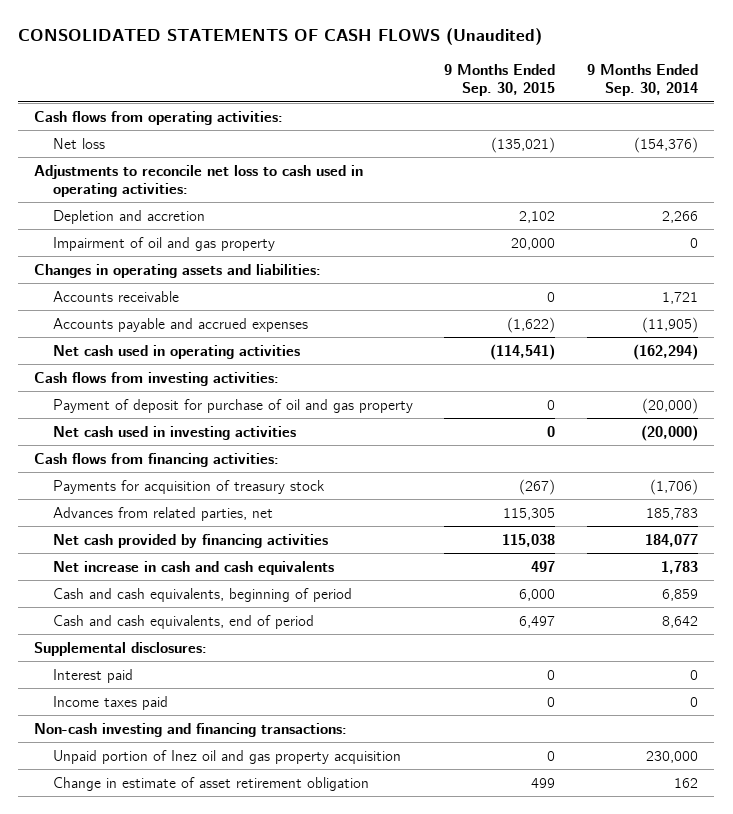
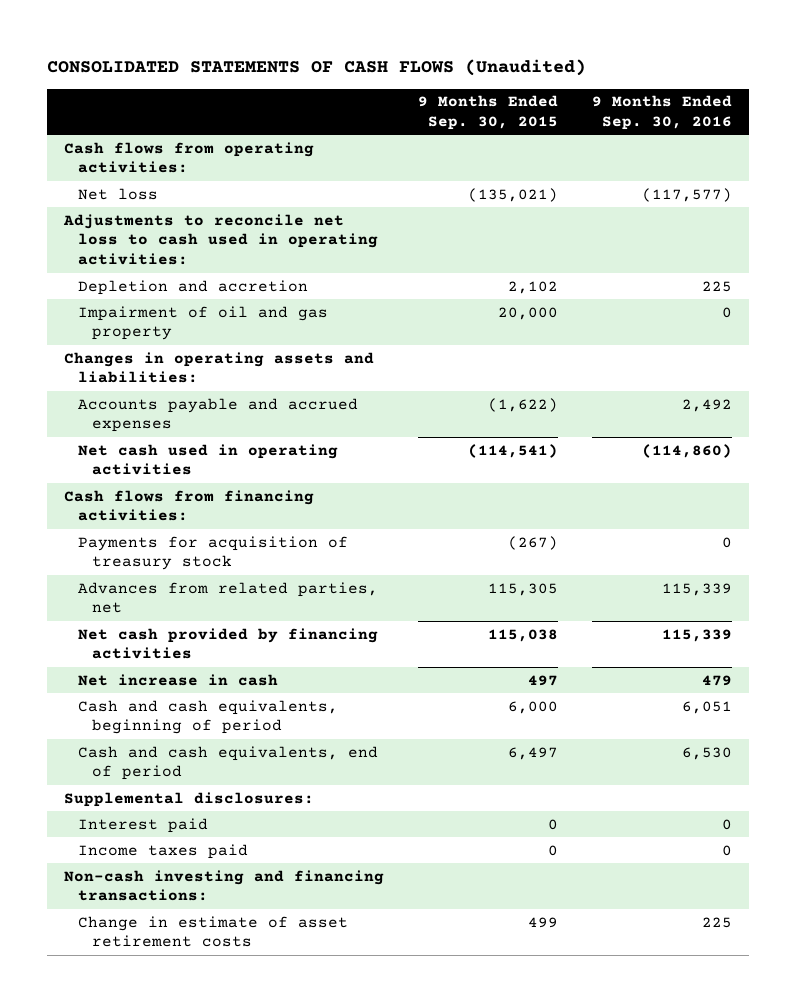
- | 9 Months Ended Sep. 30, 2015 | 9 Months Ended Sep. 30, 2014
+ | 9 Months Ended Sep. 30, 2015 | 9 Months Ended Sep. 30, 2016
- Accounts receivable | 0 | 1,721
- Cash flows from investing activities:
- Payment of deposit for purchase of oil and gas property | 0 | (20,000)
- Net cash used in investing activities | 0 | (20,000)
- Net increase in cash and cash equivalents | 497 | 1,783
+ Net increase in cash | 497 | 479
- Unpaid portion of Inez oil and gas property acquisition | 0 | 230,000
- Change in estimate of asset retirement obligation | 499 | 162
+ Change in estimate of asset retirement costs | 499 | 225

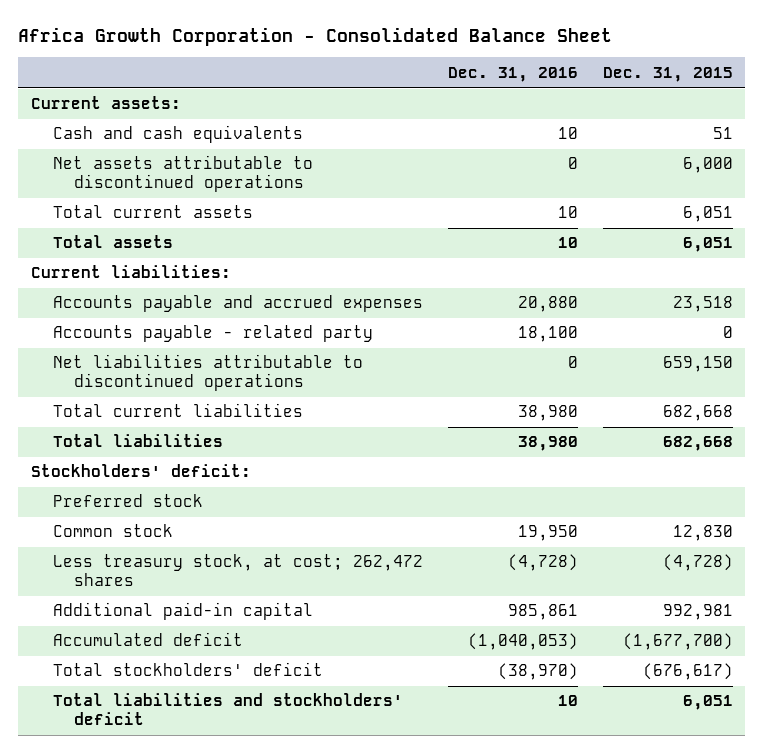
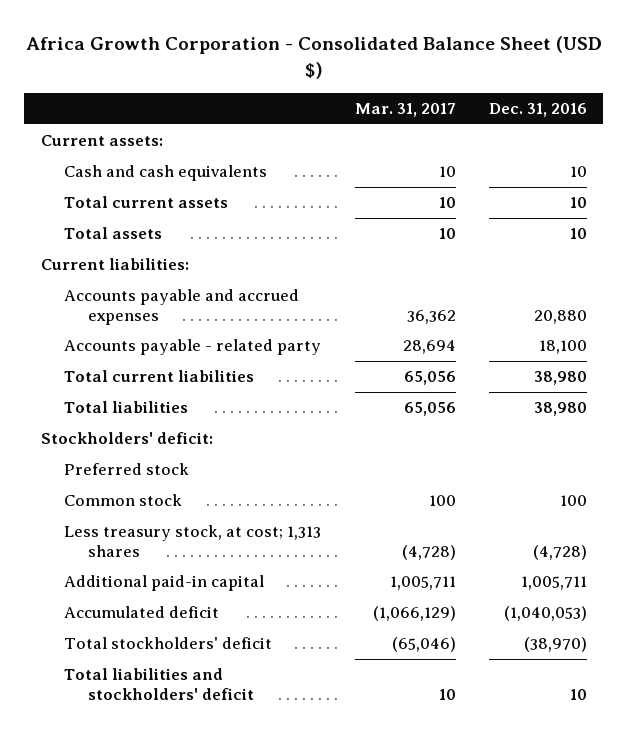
- Africa Growth Corporation - Consolidated Balance Sheet
+ Africa Growth Corporation - Consolidated Balance Sheet (USD $)
- | Dec. 31, 2016 | Dec. 31, 2015
+ | Mar. 31, 2017 | Dec. 31, 2016
- Net assets attributable to discontinued operations | 0 | 6,000
- Net liabilities attributable to discontinued operations | 0 | 659,150
- Common stock | 19,950 | 12,830
- Less treasury stock, at cost; 262,472 shares | (4,728) | (4,728)
- Additional paid-in capital | 985,861 | 992,981
+ Common stock | 100 | 100
+ Less treasury stock, at cost; 1,313 shares | (4,728) | (4,728)
+ Additional paid-in capital | 1,005,711 | 1,005,711

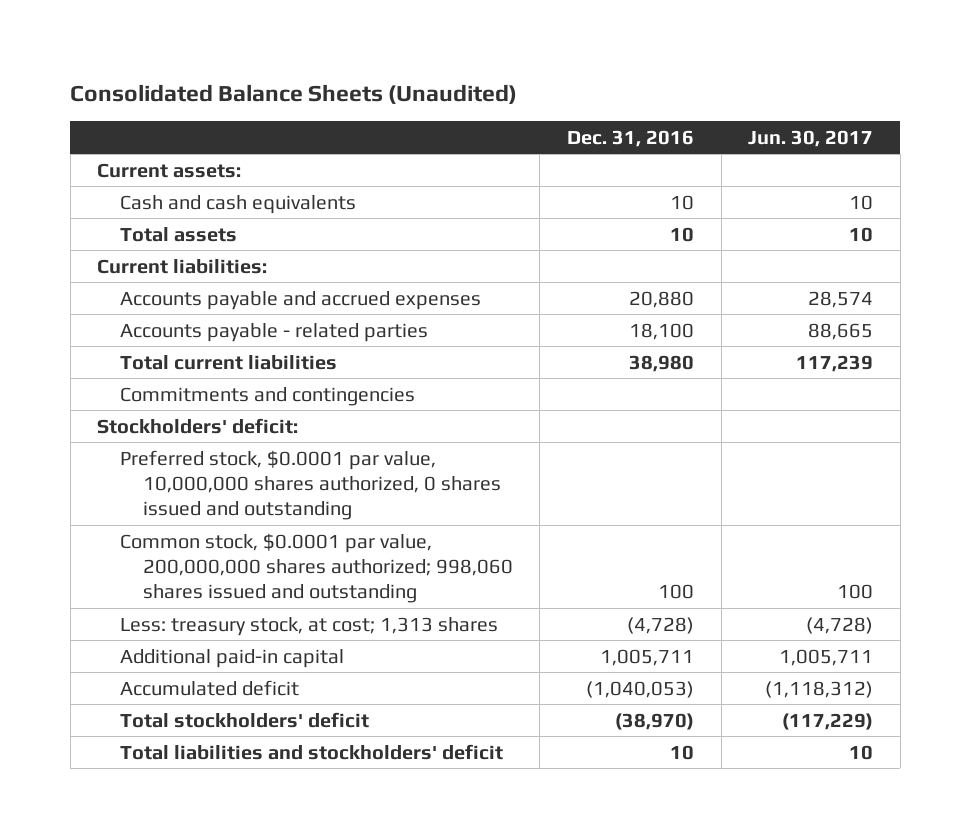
- Africa Growth Corporation - Consolidated Balance Sheet (USD $)
+ Consolidated Balance Sheets (Unaudited)
- | Mar. 31, 2017 | Dec. 31, 2016
+ | Dec. 31, 2016 | Jun. 30, 2017
- Total current assets | 10 | 10
- Accounts payable - related party | 28,694 | 18,100
+ Accounts payable - related parties | 18,100 | 88,665
- Total liabilities | 65,056 | 38,980
+ Commitments and contingencies
- Preferred stock
- Common stock | 100 | 100
- Less treasury stock, at cost; 1,313 shares | (4,728) | (4,728)
+ Preferred stock, $0.0001 par value, 10,000,000 shares authorized, 0 shares issued and outstanding
+ Common stock, $0.0001 par value, 200,000,000 shares authorized; 998,060 shares issued and outstanding | 100 | 100
+ Less: treasury stock, at cost; 1,313 shares | (4,728) | (4,728)

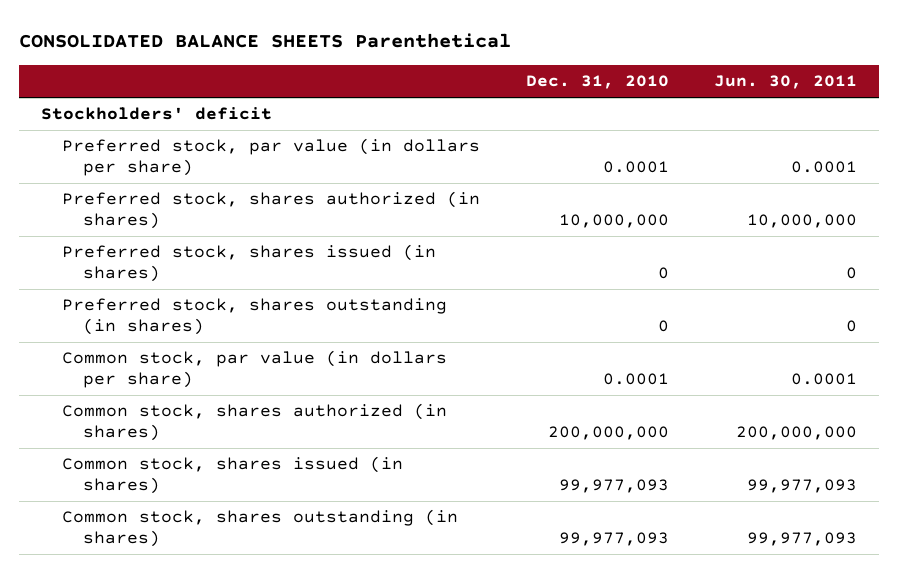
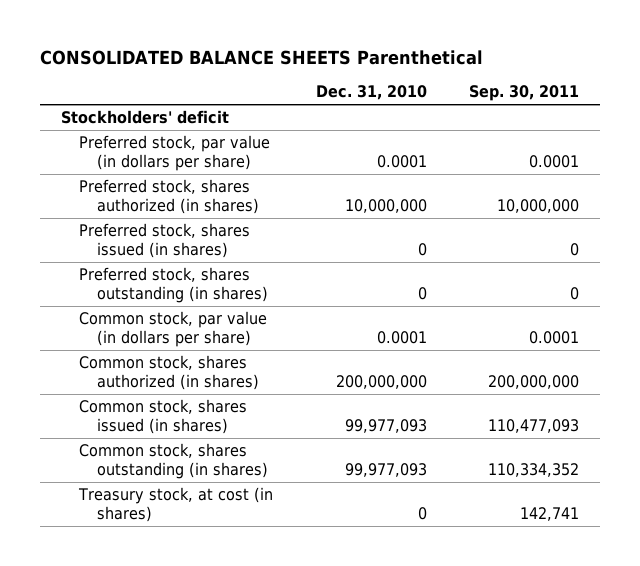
- | Dec. 31, 2010 | Jun. 30, 2011
+ | Dec. 31, 2010 | Sep. 30, 2011
+ Treasury stock, at cost (in shares) | 0 | 142,741

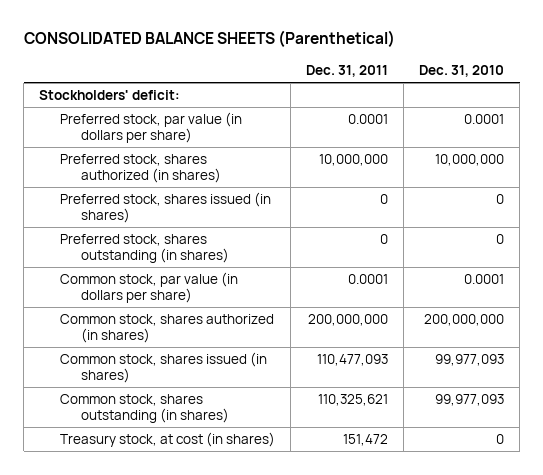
- CONSOLIDATED BALANCE SHEETS Parenthetical
+ CONSOLIDATED BALANCE SHEETS (Parenthetical)
- | Dec. 31, 2010 | Sep. 30, 2011
+ | Dec. 31, 2011 | Dec. 31, 2010
- Stockholders' deficit
+ Stockholders' deficit:

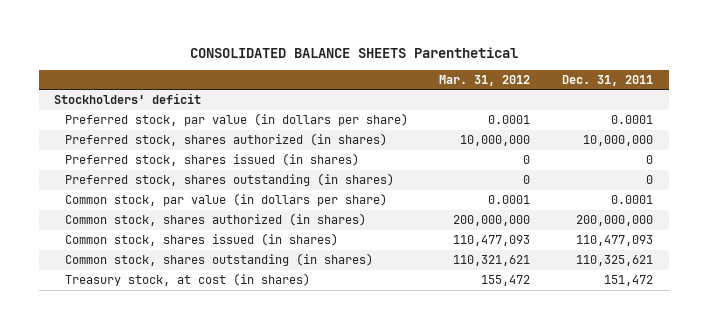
- CONSOLIDATED BALANCE SHEETS (Parenthetical)
+ CONSOLIDATED BALANCE SHEETS Parenthetical
- | Dec. 31, 2011 | Dec. 31, 2010
+ | Mar. 31, 2012 | Dec. 31, 2011
- Stockholders' deficit:
+ Stockholders' deficit

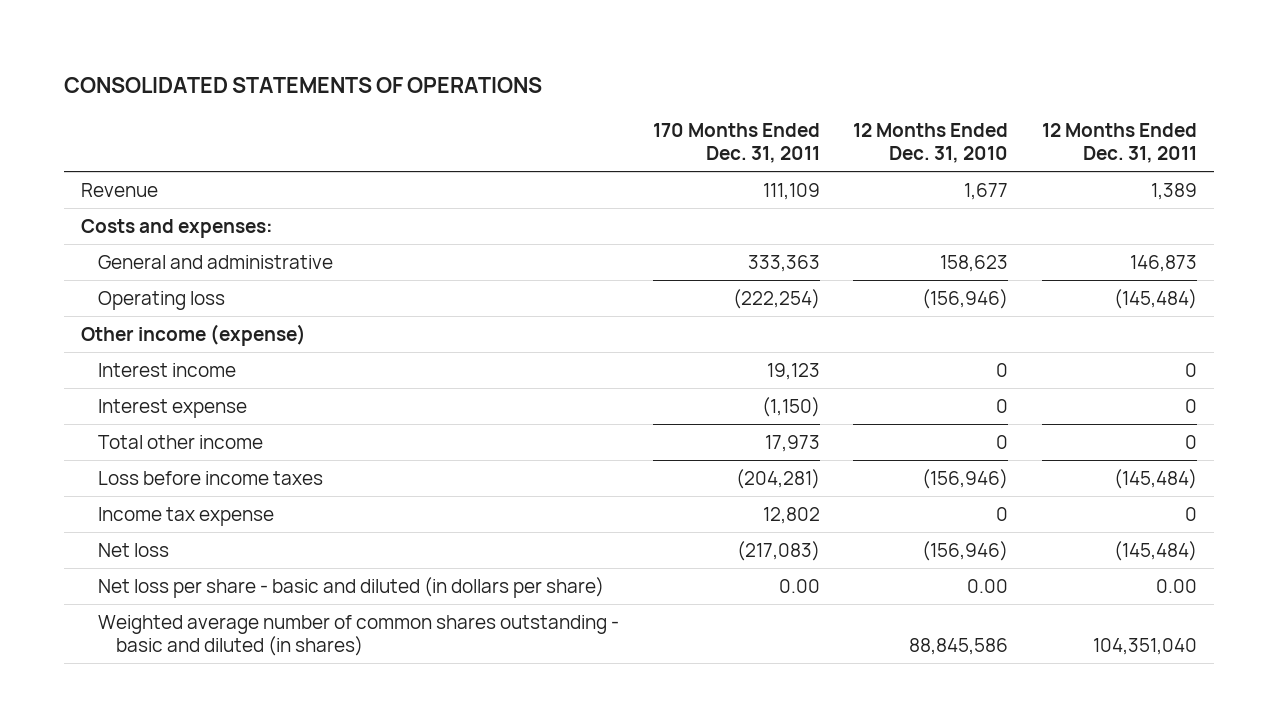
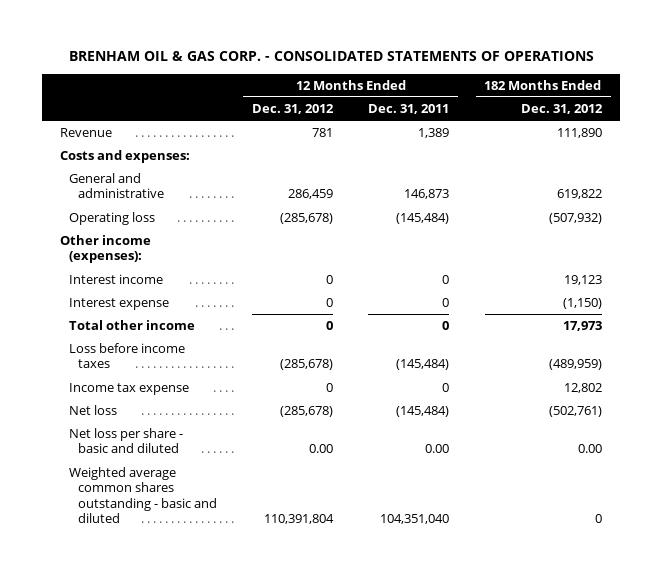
- CONSOLIDATED STATEMENTS OF OPERATIONS
+ BRENHAM OIL & GAS CORP. - CONSOLIDATED STATEMENTS OF OPERATIONS
- | 170 Months Ended Dec. 31, 2011 | 12 Months Ended Dec. 31, 2010 | 12 Months Ended Dec. 31, 2011
+ | 12 Months Ended Dec. 31, 2012 | 12 Months Ended Dec. 31, 2011 | 182 Months Ended Dec. 31, 2012
- Other income (expense)
+ Other income (expenses):
- Net loss per share - basic and diluted (in dollars per share) | 0.00 | 0.00 | 0.00
- Weighted average number of common shares outstanding - basic and diluted (in shares) | | 88,845,586 | 104,351,040
+ Net loss per share - basic and diluted | 0.00 | 0.00 | 0.00
+ Weighted average common shares outstanding - basic and diluted | 110,391,804 | 104,351,040 | 0

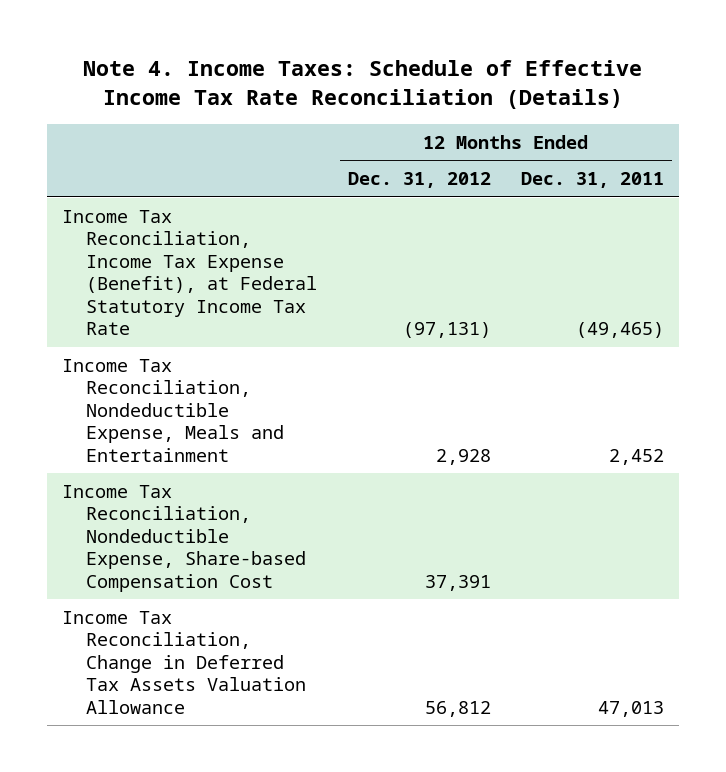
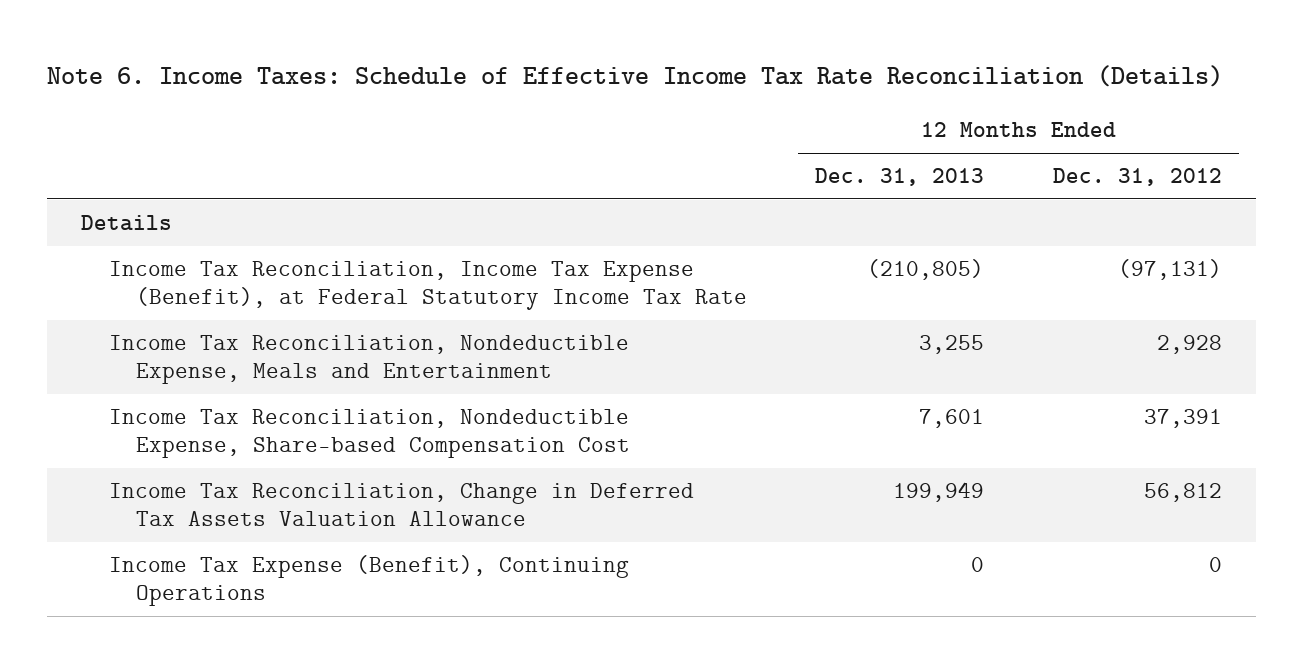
- Note 4. Income Taxes: Schedule of Effective Income Tax Rate Reconciliation (Details)
+ Note 6. Income Taxes: Schedule of Effective Income Tax Rate Reconciliation (Details)
- | 12 Months Ended Dec. 31, 2012 | 12 Months Ended Dec. 31, 2011
+ | 12 Months Ended Dec. 31, 2013 | 12 Months Ended Dec. 31, 2012
+ Details
+ Income Tax Expense (Benefit), Continuing Operations | 0 | 0

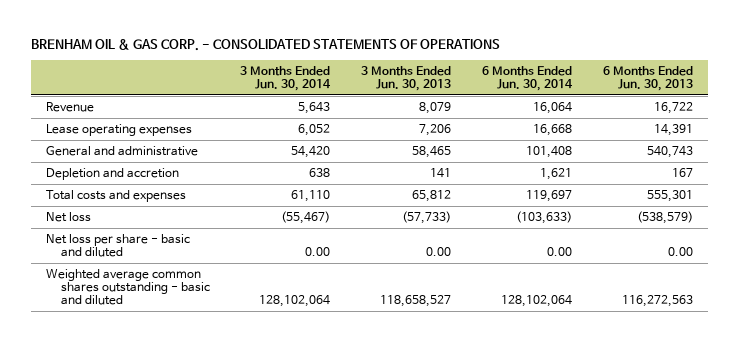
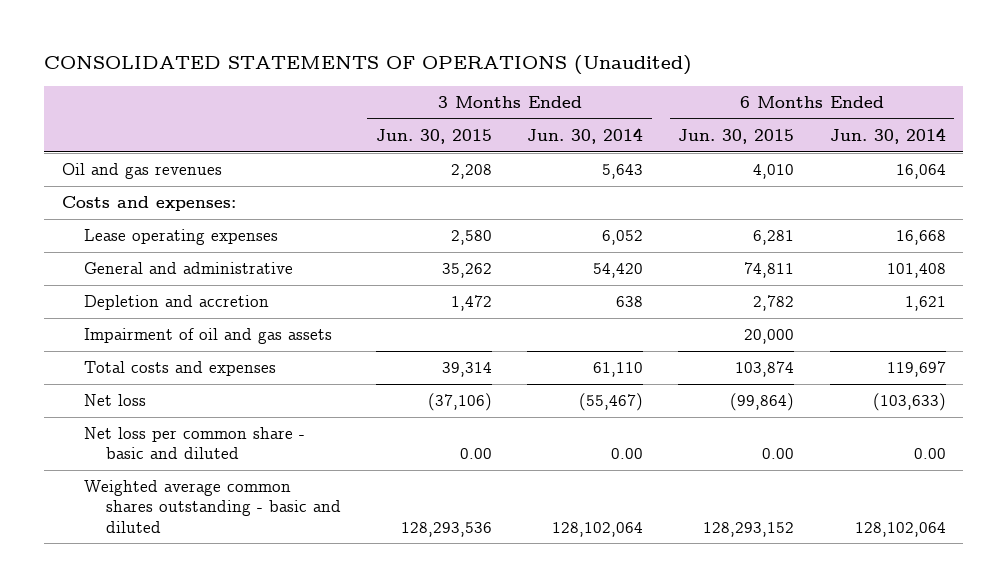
- BRENHAM OIL & GAS CORP. - CONSOLIDATED STATEMENTS OF OPERATIONS
+ CONSOLIDATED STATEMENTS OF OPERATIONS (Unaudited)
- | 3 Months Ended Jun. 30, 2014 | 3 Months Ended Jun. 30, 2013 | 6 Months Ended Jun. 30, 2014 | 6 Months Ended Jun. 30, 2013
+ | 3 Months Ended Jun. 30, 2015 | 3 Months Ended Jun. 30, 2014 | 6 Months Ended Jun. 30, 2015 | 6 Months Ended Jun. 30, 2014
- Revenue | 5,643 | 8,079 | 16,064 | 16,722
+ Oil and gas revenues | 2,208 | 5,643 | 4,010 | 16,064
+ Costs and expenses:
+ Impairment of oil and gas assets | | | 20,000 |
- Net loss per share - basic and diluted | 0.00 | 0.00 | 0.00 | 0.00
+ Net loss per common share - basic and diluted | 0.00 | 0.00 | 0.00 | 0.00

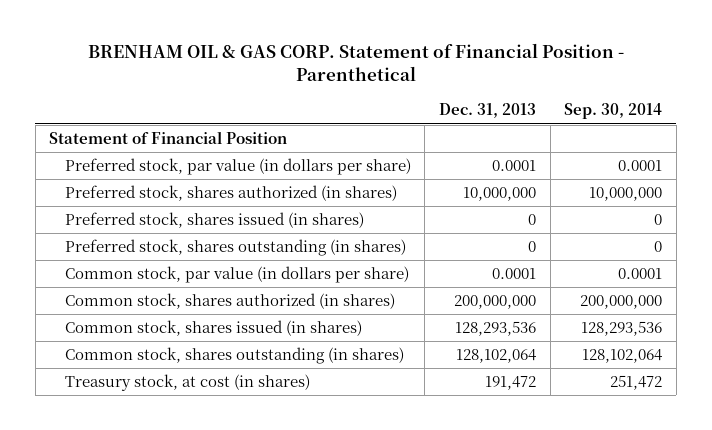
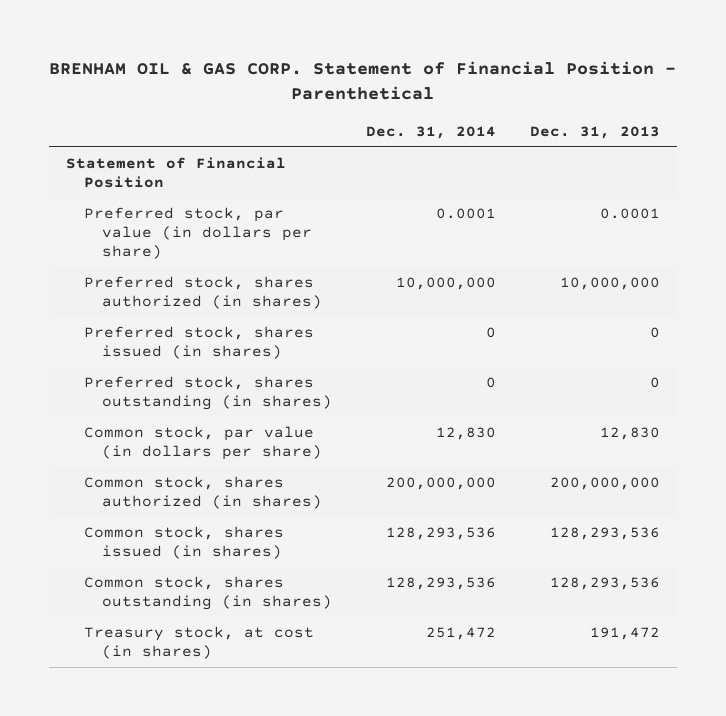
- | Dec. 31, 2013 | Sep. 30, 2014
+ | Dec. 31, 2014 | Dec. 31, 2013
- Common stock, par value (in dollars per share) | 0.0001 | 0.0001
+ Common stock, par value (in dollars per share) | 12,830 | 12,830
- Common stock, shares outstanding (in shares) | 128,102,064 | 128,102,064
+ Common stock, shares outstanding (in shares) | 128,293,536 | 128,293,536

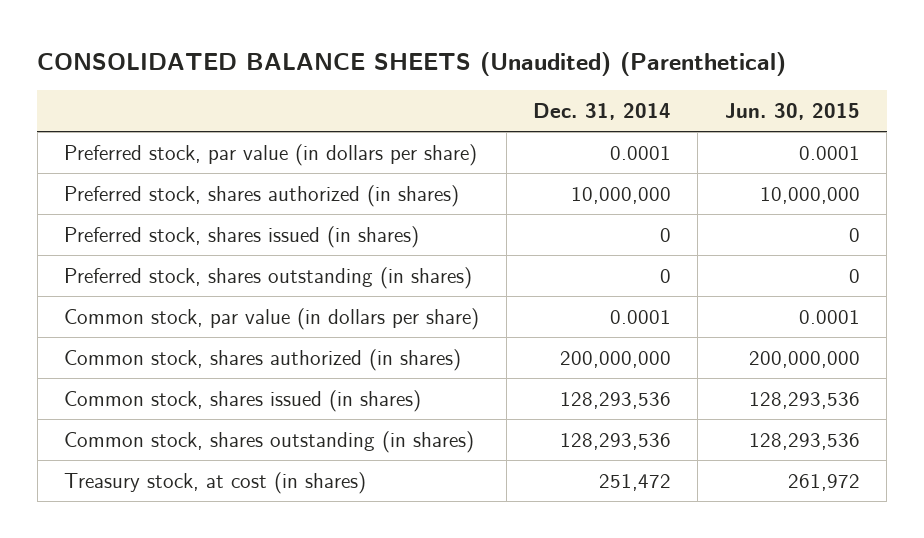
- BRENHAM OIL & GAS CORP. Statement of Financial Position - Parenthetical
+ CONSOLIDATED BALANCE SHEETS (Unaudited) (Parenthetical)
- | Dec. 31, 2014 | Dec. 31, 2013
+ | Dec. 31, 2014 | Jun. 30, 2015
- Statement of Financial Position
- Common stock, par value (in dollars per share) | 12,830 | 12,830
+ Common stock, par value (in dollars per share) | 0.0001 | 0.0001

